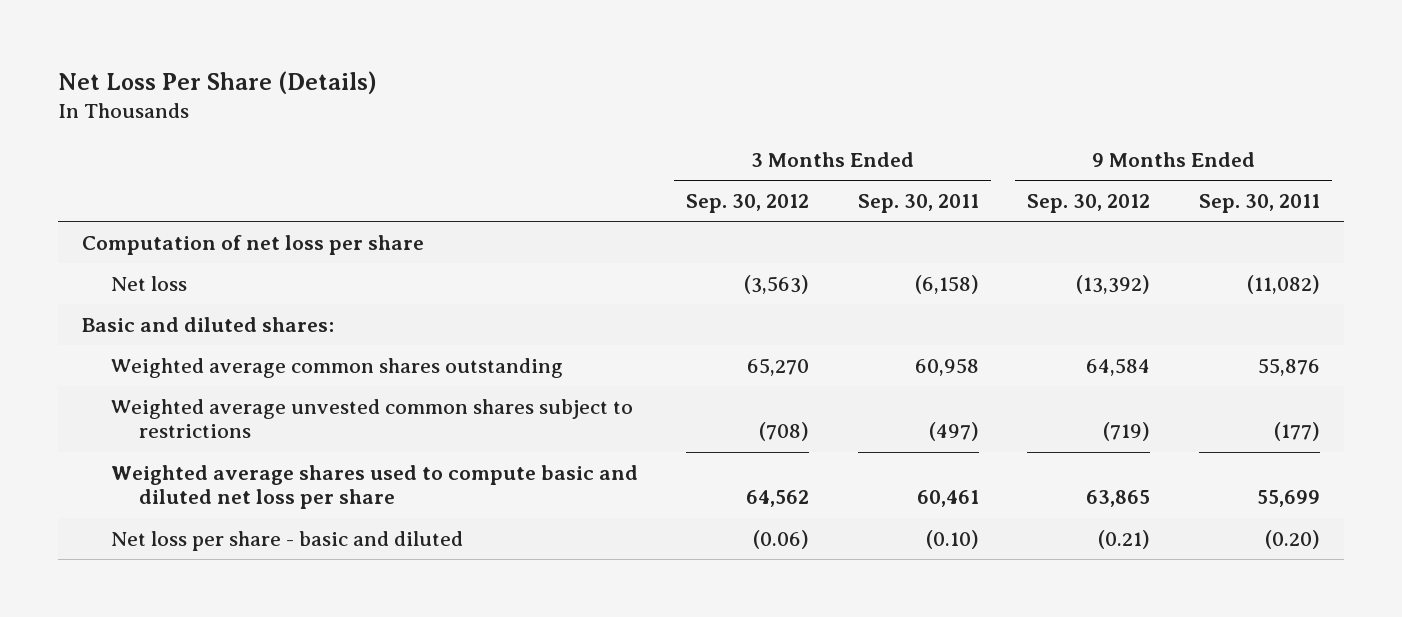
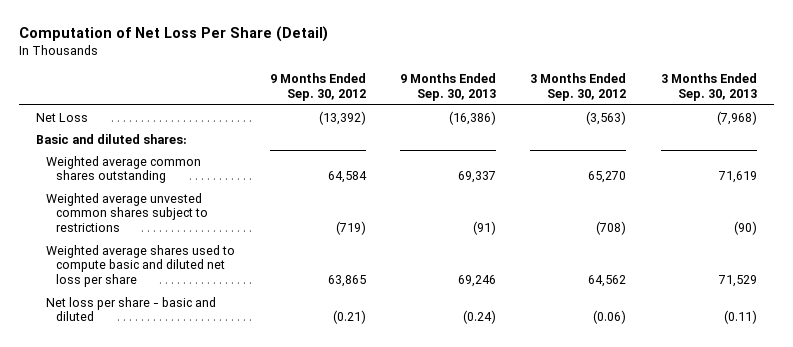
- Net Loss Per Share (Details)
+ Computation of Net Loss Per Share (Detail)
- | 3 Months Ended Sep. 30, 2012 | 3 Months Ended Sep. 30, 2011 | 9 Months Ended Sep. 30, 2012 | 9 Months Ended Sep. 30, 2011
+ | 9 Months Ended Sep. 30, 2012 | 9 Months Ended Sep. 30, 2013 | 3 Months Ended Sep. 30, 2012 | 3 Months Ended Sep. 30, 2013
- Computation of net loss per share
- Net loss | (3,563) | (6,158) | (13,392) | (11,082)
+ Net Loss | (13,392) | (16,386) | (3,563) | (7,968)

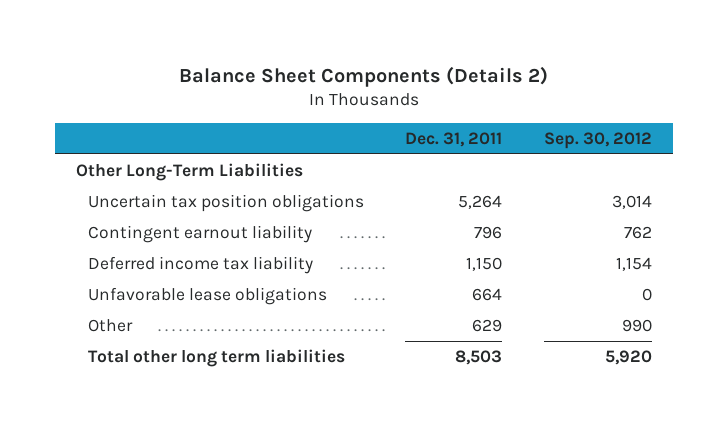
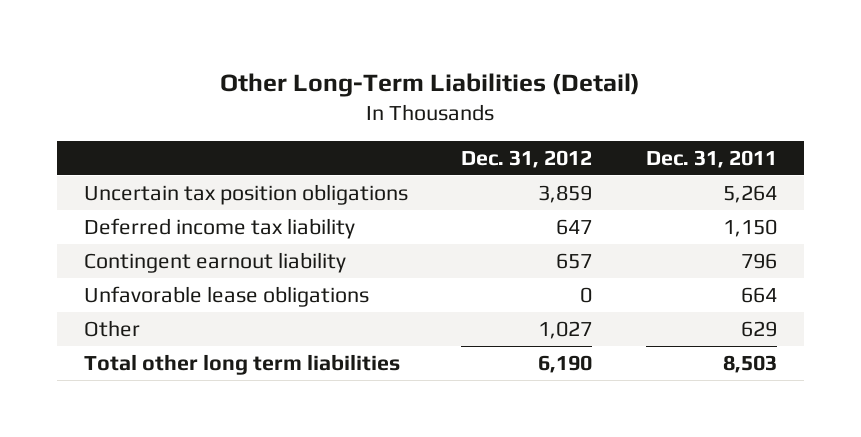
- Balance Sheet Components (Details 2)
+ Other Long-Term Liabilities (Detail)
- | Dec. 31, 2011 | Sep. 30, 2012
+ | Dec. 31, 2012 | Dec. 31, 2011
- Other Long-Term Liabilities
moved down: Contingent earnout liability | 657 | 796

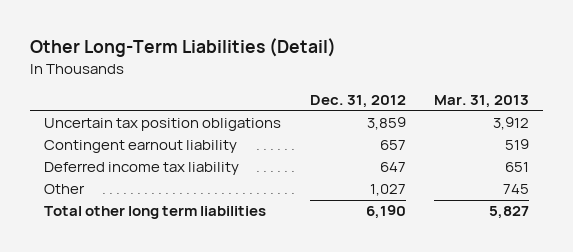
- | Dec. 31, 2012 | Dec. 31, 2011
+ | Dec. 31, 2012 | Mar. 31, 2013
- Unfavorable lease obligations | 0 | 664
moved down: Deferred income tax liability | 647 | 651

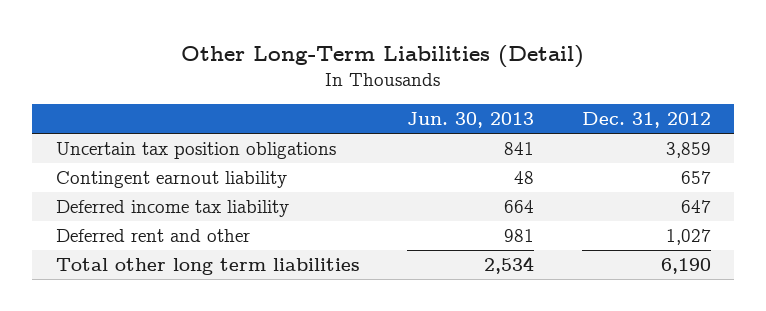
- | Dec. 31, 2012 | Mar. 31, 2013
+ | Jun. 30, 2013 | Dec. 31, 2012
- Other | 1,027 | 745
+ Deferred rent and other | 981 | 1,027

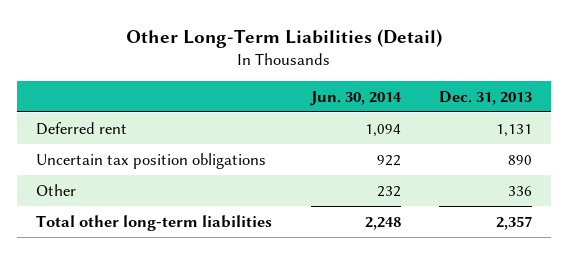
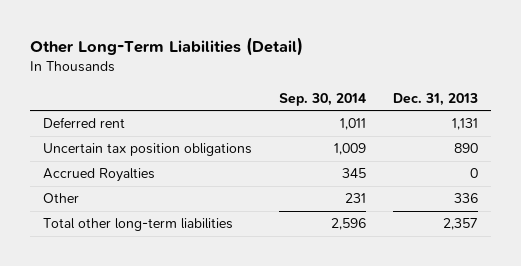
- | Jun. 30, 2014 | Dec. 31, 2013
+ | Sep. 30, 2014 | Dec. 31, 2013
+ Accrued Royalties | 345 | 0

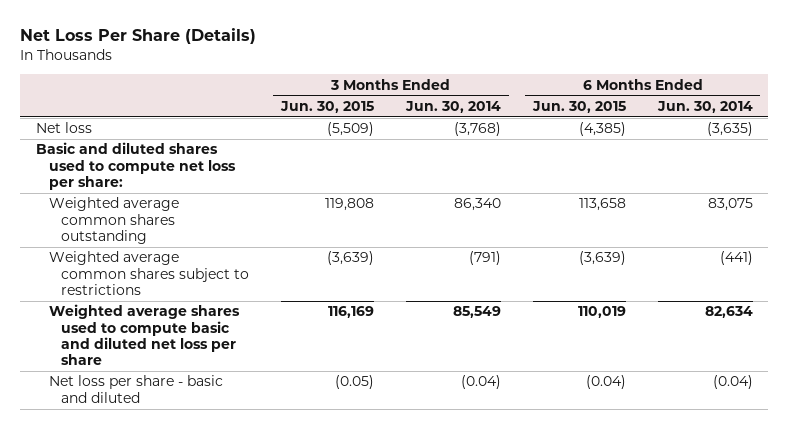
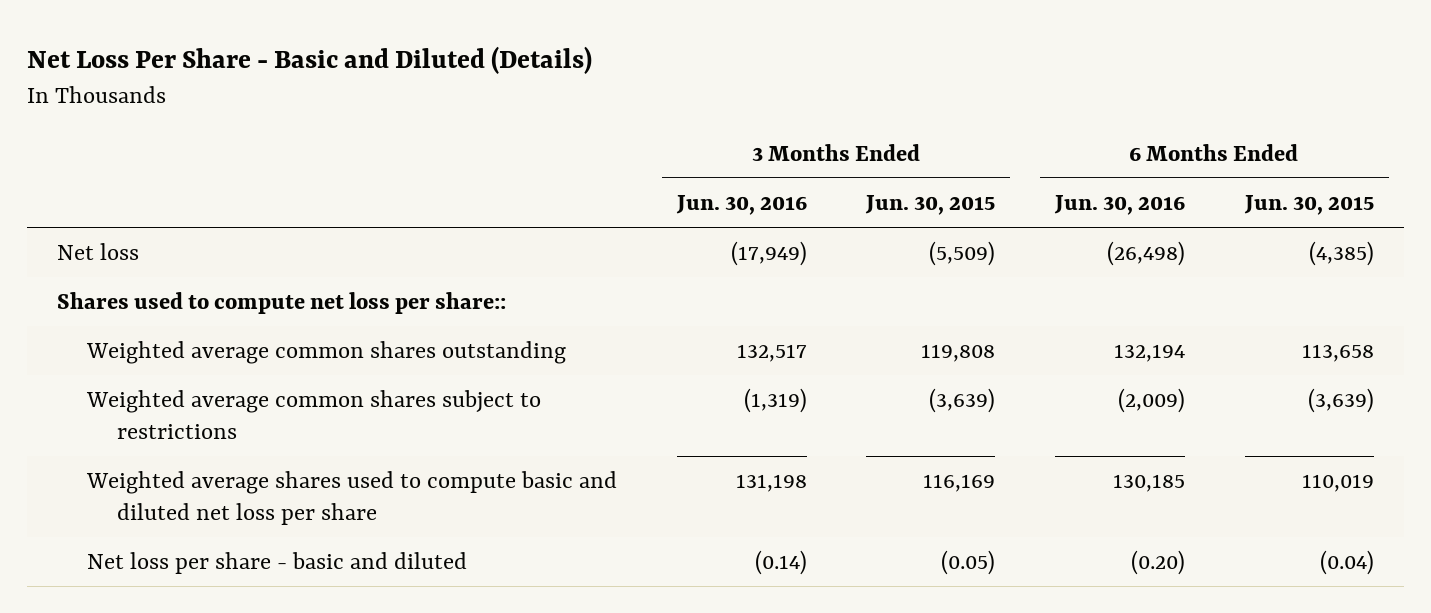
- Net Loss Per Share (Details)
+ Net Loss Per Share - Basic and Diluted (Details)
- | 3 Months Ended Jun. 30, 2015 | 3 Months Ended Jun. 30, 2014 | 6 Months Ended Jun. 30, 2015 | 6 Months Ended Jun. 30, 2014
+ | 3 Months Ended Jun. 30, 2016 | 3 Months Ended Jun. 30, 2015 | 6 Months Ended Jun. 30, 2016 | 6 Months Ended Jun. 30, 2015
- Basic and diluted shares used to compute net loss per share:
+ Shares used to compute net loss per share::

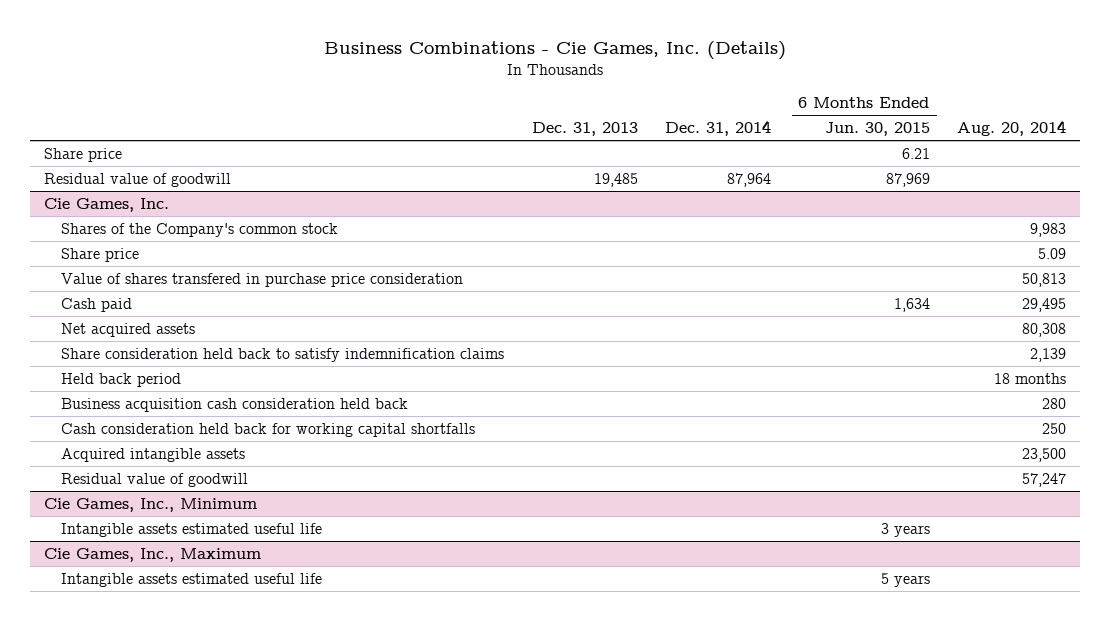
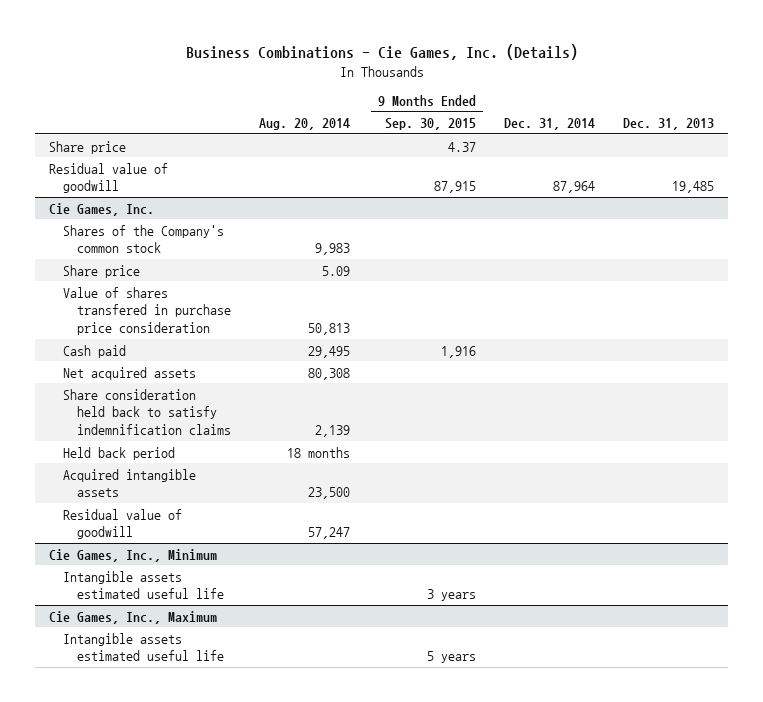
- | Dec. 31, 2013 | Dec. 31, 2014 | 6 Months Ended Jun. 30, 2015 | Aug. 20, 2014
+ | Aug. 20, 2014 | 9 Months Ended Sep. 30, 2015 | Dec. 31, 2014 | Dec. 31, 2013
@ Cie Games, Inc.
- Business acquisition cash consideration held back | | | | 280
- Cash consideration held back for working capital shortfalls | | | | 250

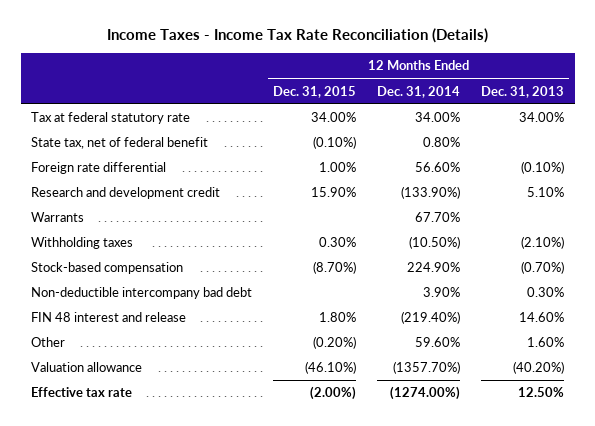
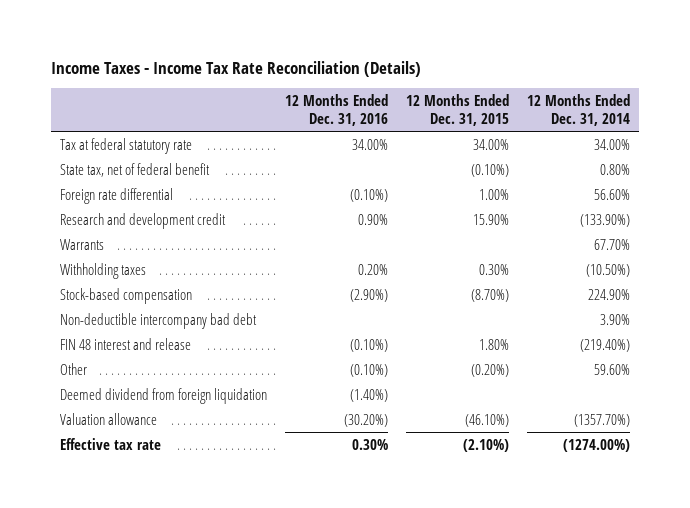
- | 12 Months Ended Dec. 31, 2015 | 12 Months Ended Dec. 31, 2014 | 12 Months Ended Dec. 31, 2013
+ | 12 Months Ended Dec. 31, 2016 | 12 Months Ended Dec. 31, 2015 | 12 Months Ended Dec. 31, 2014
+ Deemed dividend from foreign liquidation | (1.40%) | |
- Effective tax rate | (2.00%) | (1274.00%) | 12.50%
+ Effective tax rate | 0.30% | (2.10%) | (1274.00%)

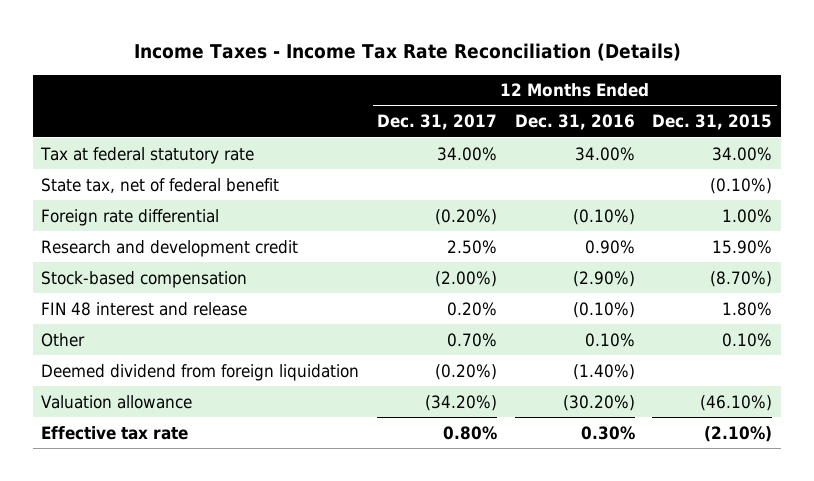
- | 12 Months Ended Dec. 31, 2016 | 12 Months Ended Dec. 31, 2015 | 12 Months Ended Dec. 31, 2014
+ | 12 Months Ended Dec. 31, 2017 | 12 Months Ended Dec. 31, 2016 | 12 Months Ended Dec. 31, 2015
- Warrants | | | 67.70%
- Withholding taxes | 0.20% | 0.30% | (10.50%)
- Non-deductible intercompany bad debt | | | 3.90%
- Other | (0.10%) | (0.20%) | 59.60%
+ Other | 0.70% | 0.10% | 0.10%

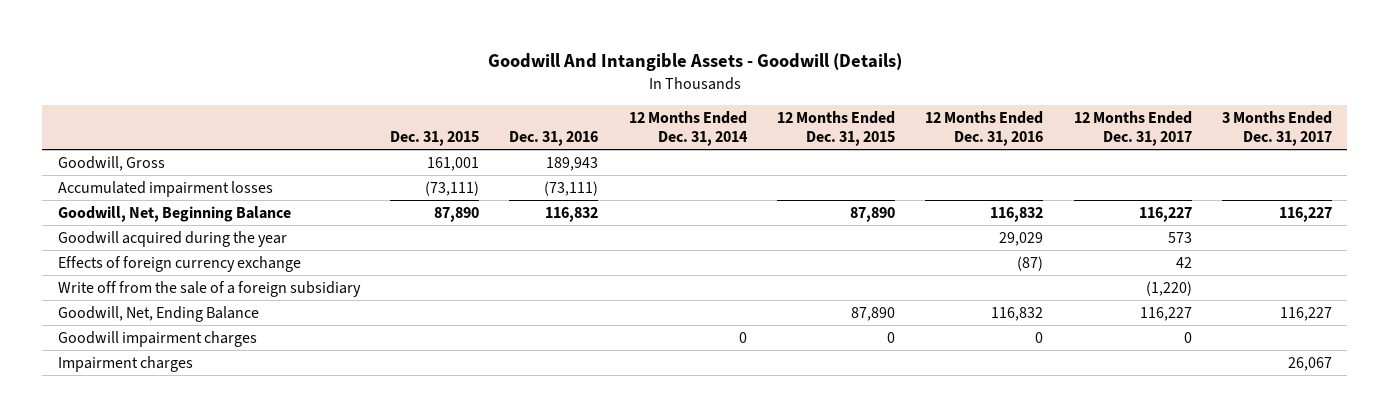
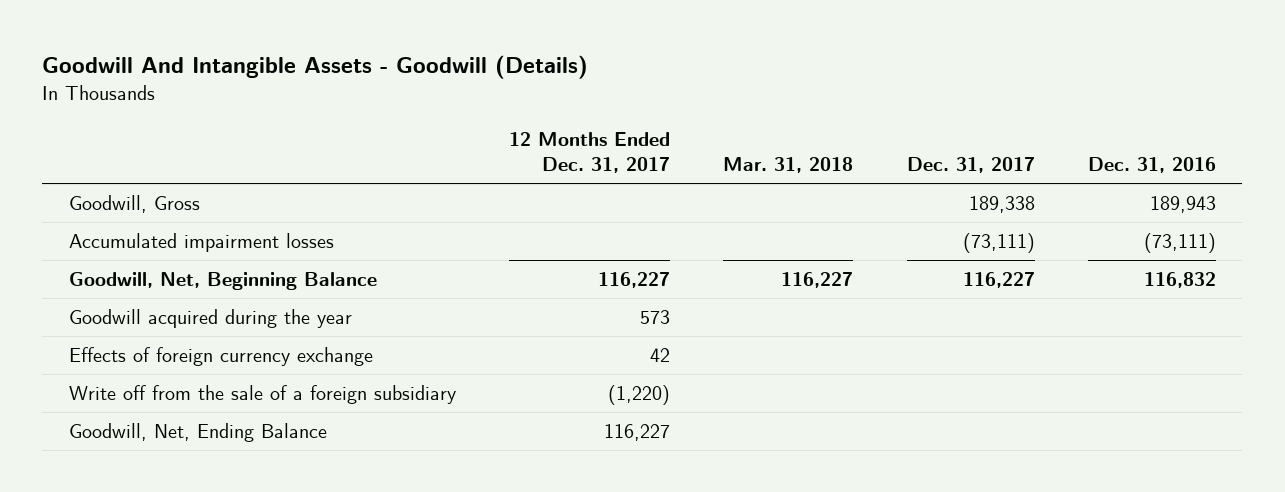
- | Dec. 31, 2015 | Dec. 31, 2016 | 12 Months Ended Dec. 31, 2014 | 12 Months Ended Dec. 31, 2015 | 12 Months Ended Dec. 31, 2016 | 12 Months Ended Dec. 31, 2017 | 3 Months Ended Dec. 31, 2017
+ | 12 Months Ended Dec. 31, 2017 | Mar. 31, 2018 | Dec. 31, 2017 | Dec. 31, 2016
- Goodwill impairment charges | | | 0 | 0 | 0 | 0 |
- Impairment charges | | | | | | | 26,067

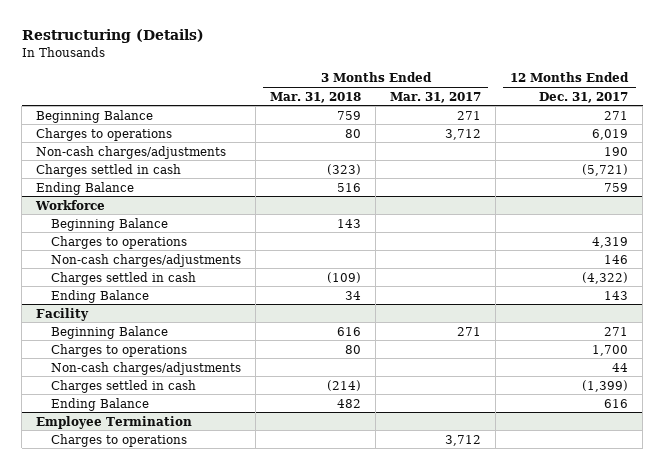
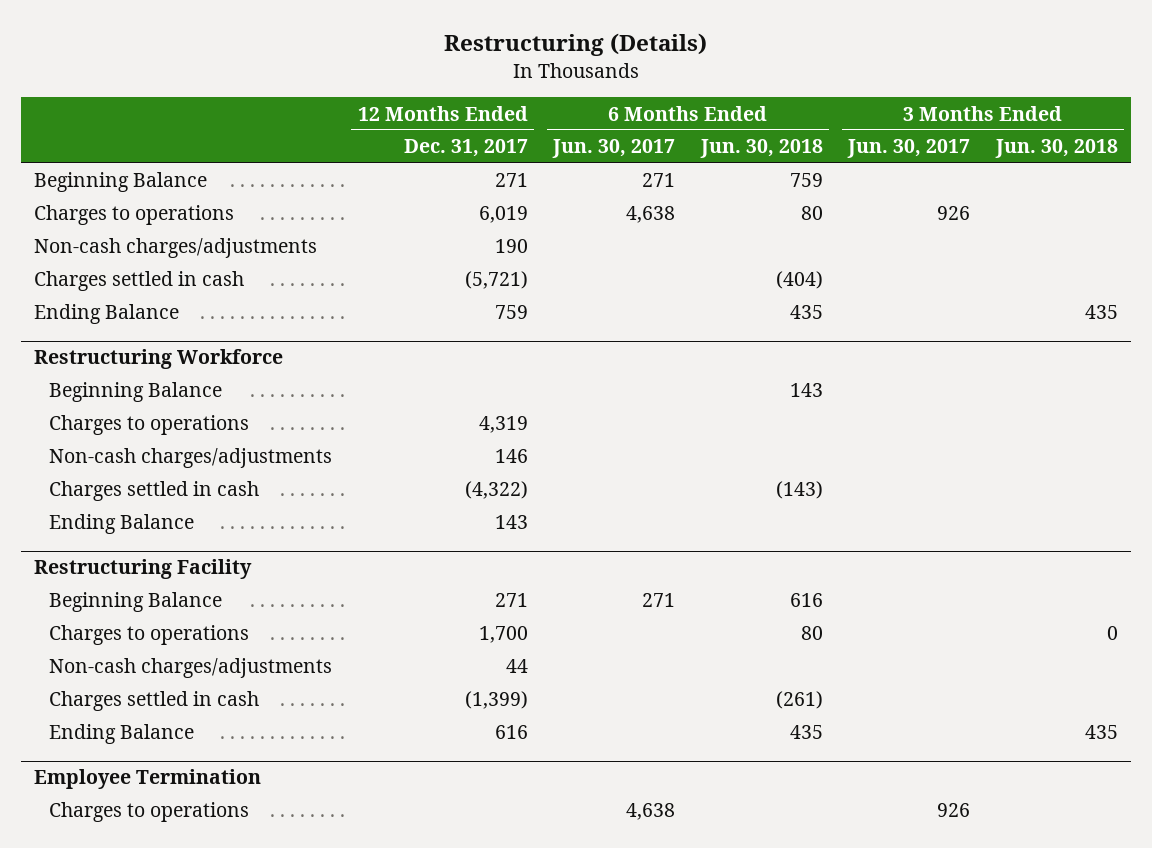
- | 3 Months Ended Mar. 31, 2018 | 3 Months Ended Mar. 31, 2017 | 12 Months Ended Dec. 31, 2017
+ | 12 Months Ended Dec. 31, 2017 | 6 Months Ended Jun. 30, 2017 | 6 Months Ended Jun. 30, 2018 | 3 Months Ended Jun. 30, 2017 | 3 Months Ended Jun. 30, 2018
- Workforce
+ Restructuring Workforce
- Facility
+ Restructuring Facility

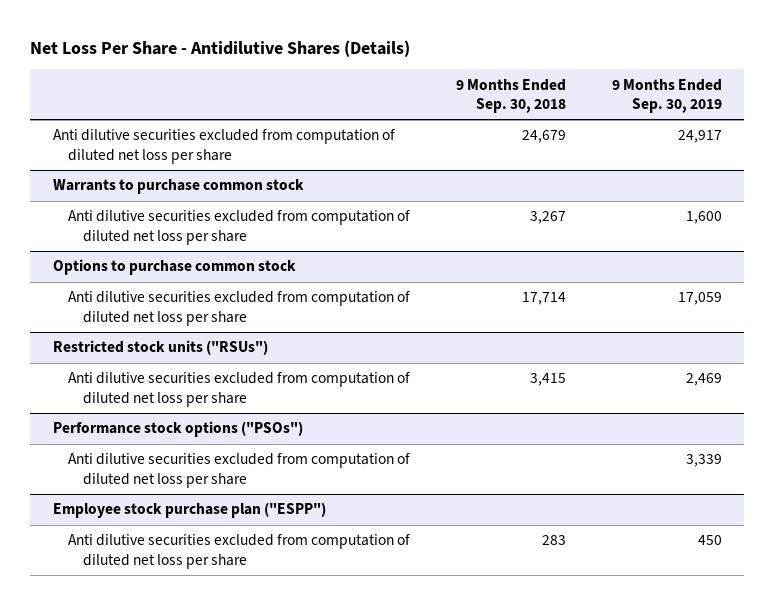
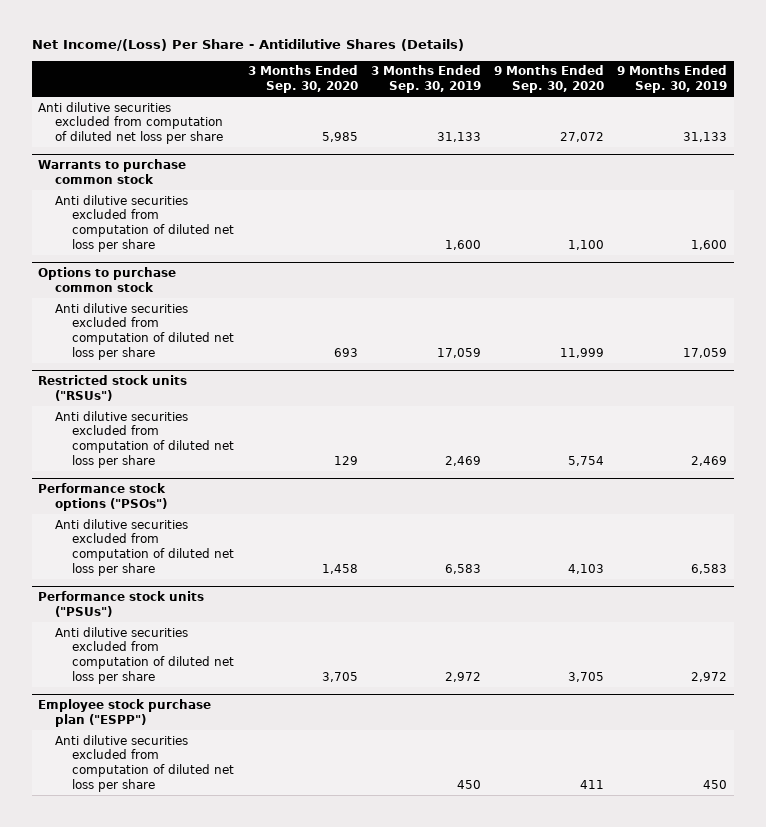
- Net Loss Per Share - Antidilutive Shares (Details)
+ Net Income/(Loss) Per Share - Antidilutive Shares (Details)
- | 9 Months Ended Sep. 30, 2018 | 9 Months Ended Sep. 30, 2019
+ | 3 Months Ended Sep. 30, 2020 | 3 Months Ended Sep. 30, 2019 | 9 Months Ended Sep. 30, 2020 | 9 Months Ended Sep. 30, 2019
- Anti dilutive securities excluded from computation of diluted net loss per share | 24,679 | 24,917
+ Anti dilutive securities excluded from computation of diluted net loss per share | 5,985 | 31,133 | 27,072 | 31,133
@ Performance stock options ("PSOs")
- Anti dilutive securities excluded from computation of diluted net loss per share | | 3,339
+ Anti dilutive securities excluded from computation of diluted net loss per share | 1,458 | 6,583 | 4,103 | 6,583
+ Performance stock units ("PSUs")
+ Anti dilutive securities excluded from computation of diluted net loss per share | 3,705 | 2,972 | 3,705 | 2,972

